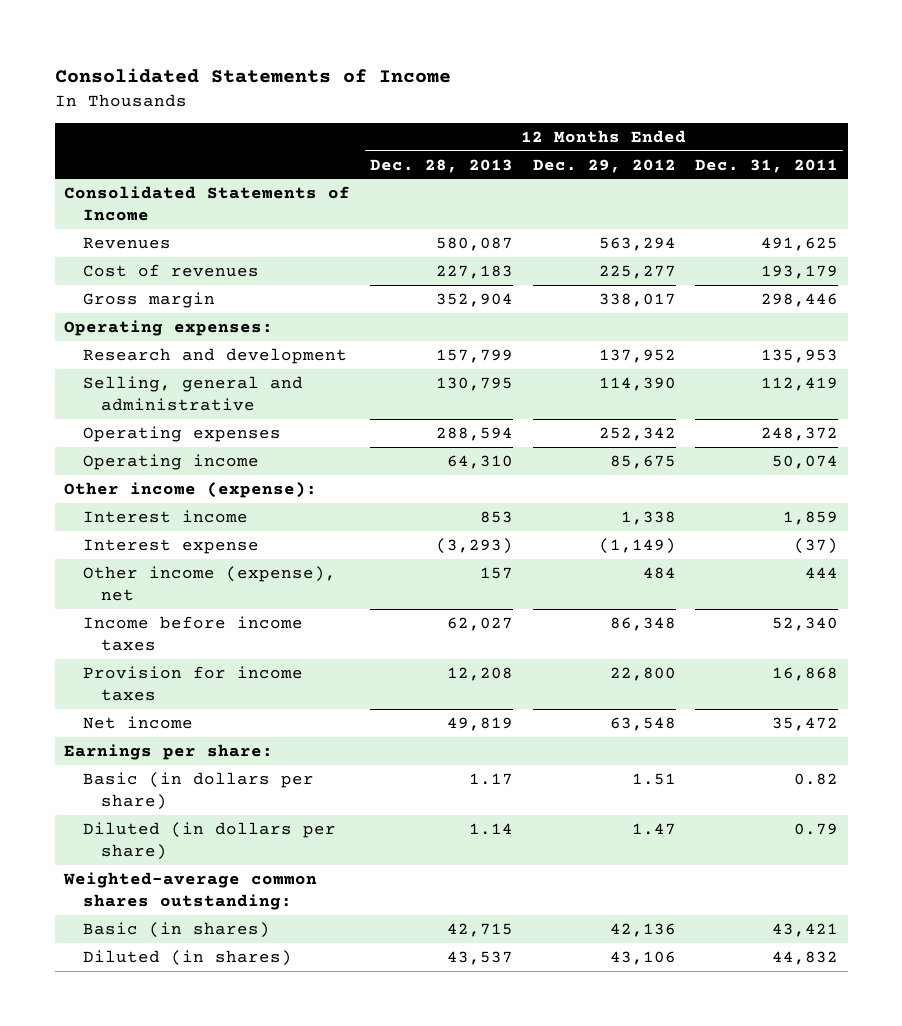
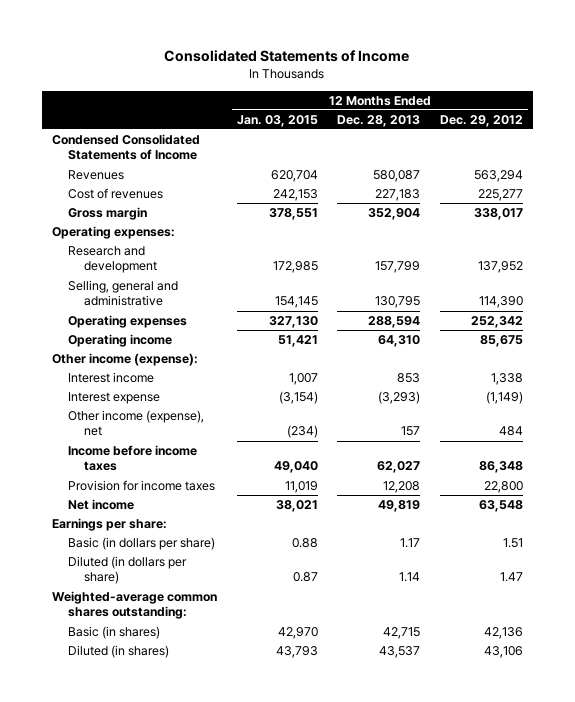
- | 12 Months Ended Dec. 28, 2013 | 12 Months Ended Dec. 29, 2012 | 12 Months Ended Dec. 31, 2011
+ | 12 Months Ended Jan. 03, 2015 | 12 Months Ended Dec. 28, 2013 | 12 Months Ended Dec. 29, 2012
- Consolidated Statements of Income
+ Condensed Consolidated Statements of Income

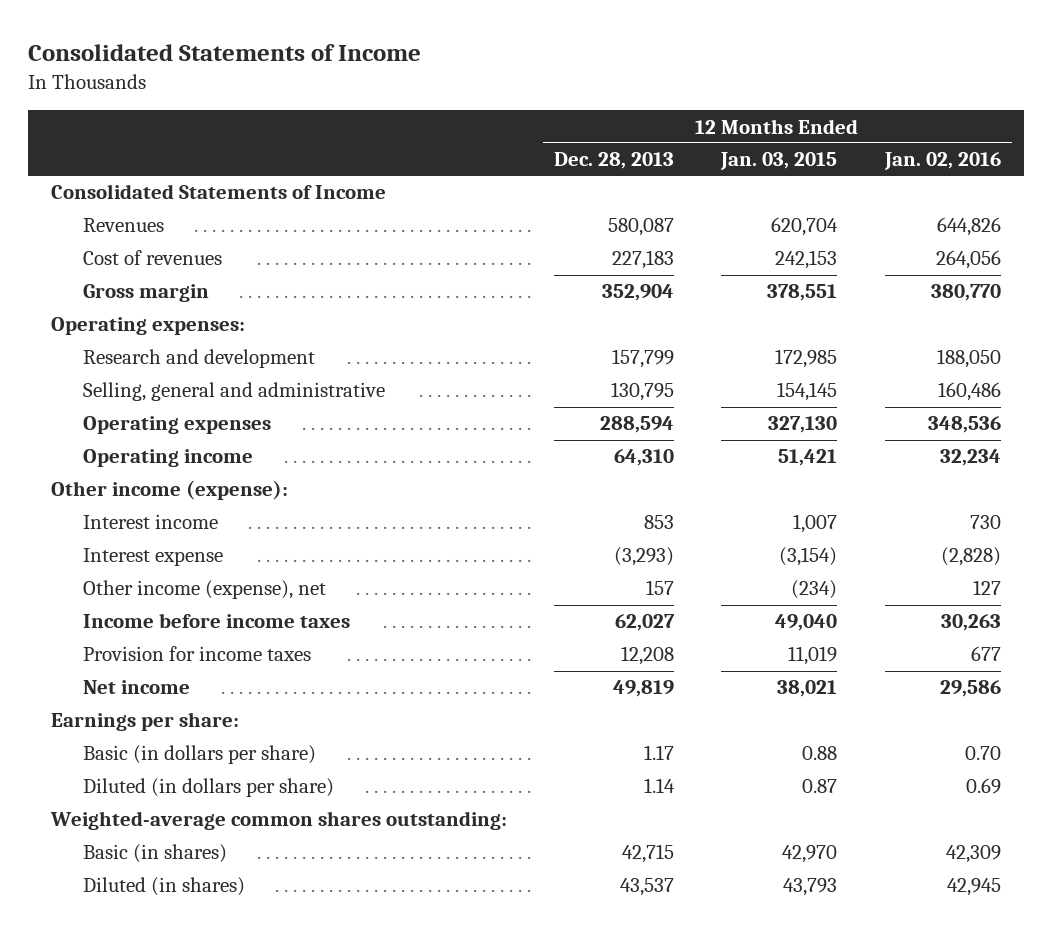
- | 12 Months Ended Jan. 03, 2015 | 12 Months Ended Dec. 28, 2013 | 12 Months Ended Dec. 29, 2012
+ | 12 Months Ended Dec. 28, 2013 | 12 Months Ended Jan. 03, 2015 | 12 Months Ended Jan. 02, 2016
- Condensed Consolidated Statements of Income
+ Consolidated Statements of Income

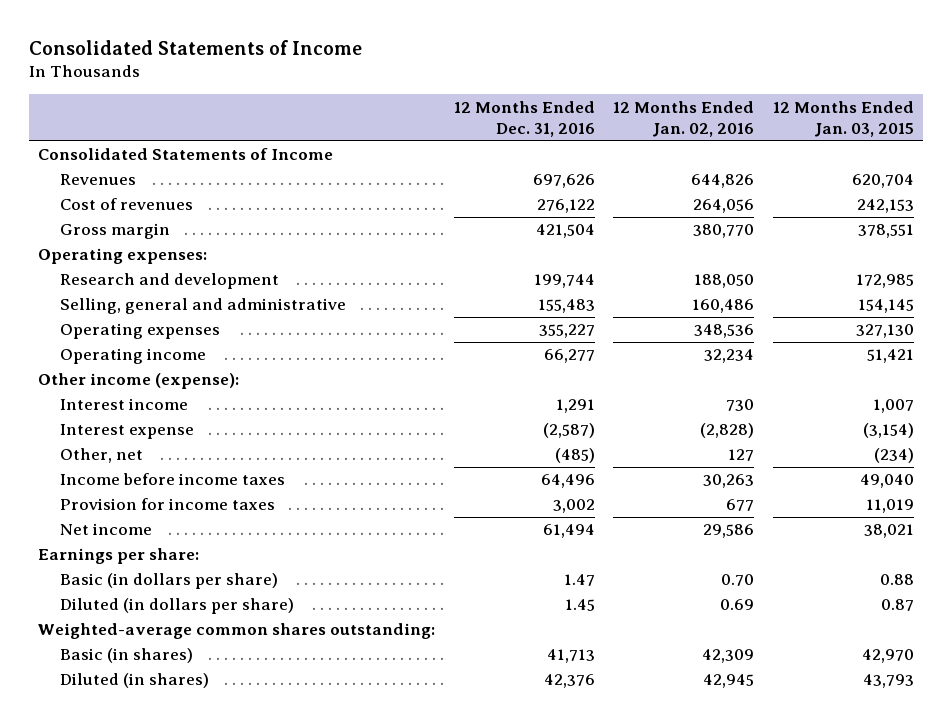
- | 12 Months Ended Dec. 28, 2013 | 12 Months Ended Jan. 03, 2015 | 12 Months Ended Jan. 02, 2016
+ | 12 Months Ended Dec. 31, 2016 | 12 Months Ended Jan. 02, 2016 | 12 Months Ended Jan. 03, 2015
- Other income (expense), net | 157 | (234) | 127
+ Other, net | (485) | 127 | (234)

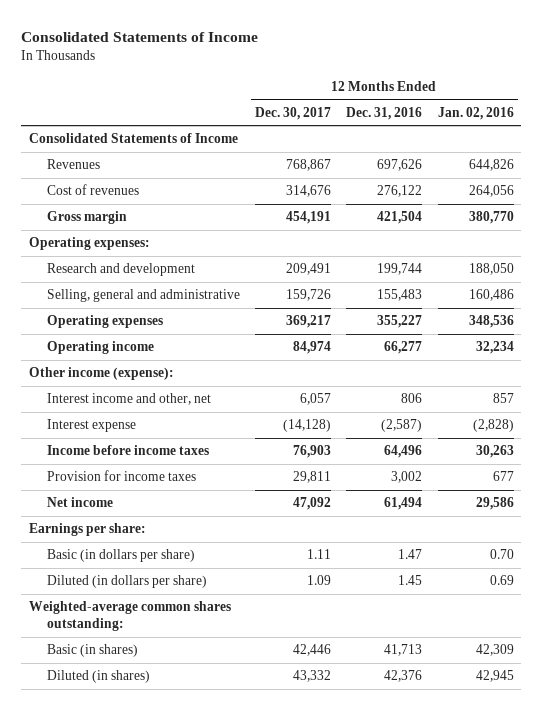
- | 12 Months Ended Dec. 31, 2016 | 12 Months Ended Jan. 02, 2016 | 12 Months Ended Jan. 03, 2015
+ | 12 Months Ended Dec. 30, 2017 | 12 Months Ended Dec. 31, 2016 | 12 Months Ended Jan. 02, 2016
- Interest income | 1,291 | 730 | 1,007
+ Interest income and other, net | 6,057 | 806 | 857
- Other, net | (485) | 127 | (234)

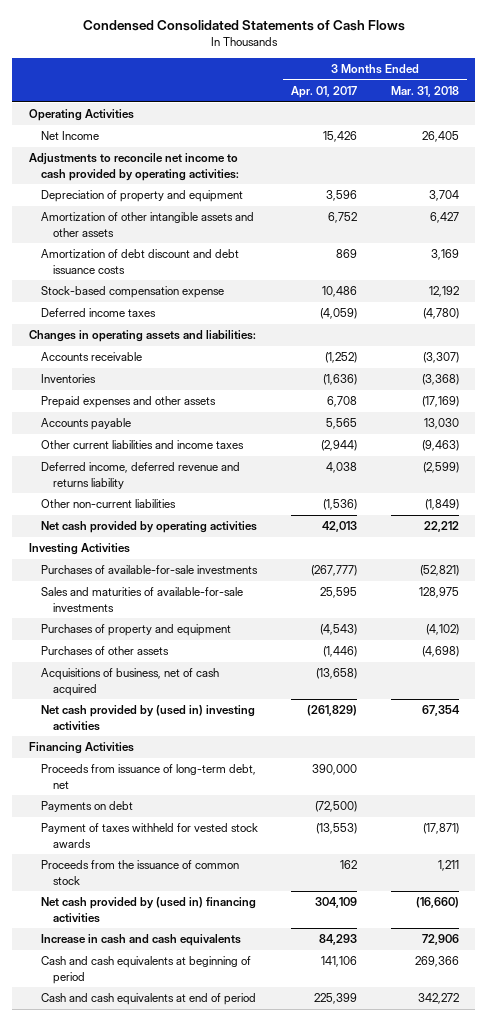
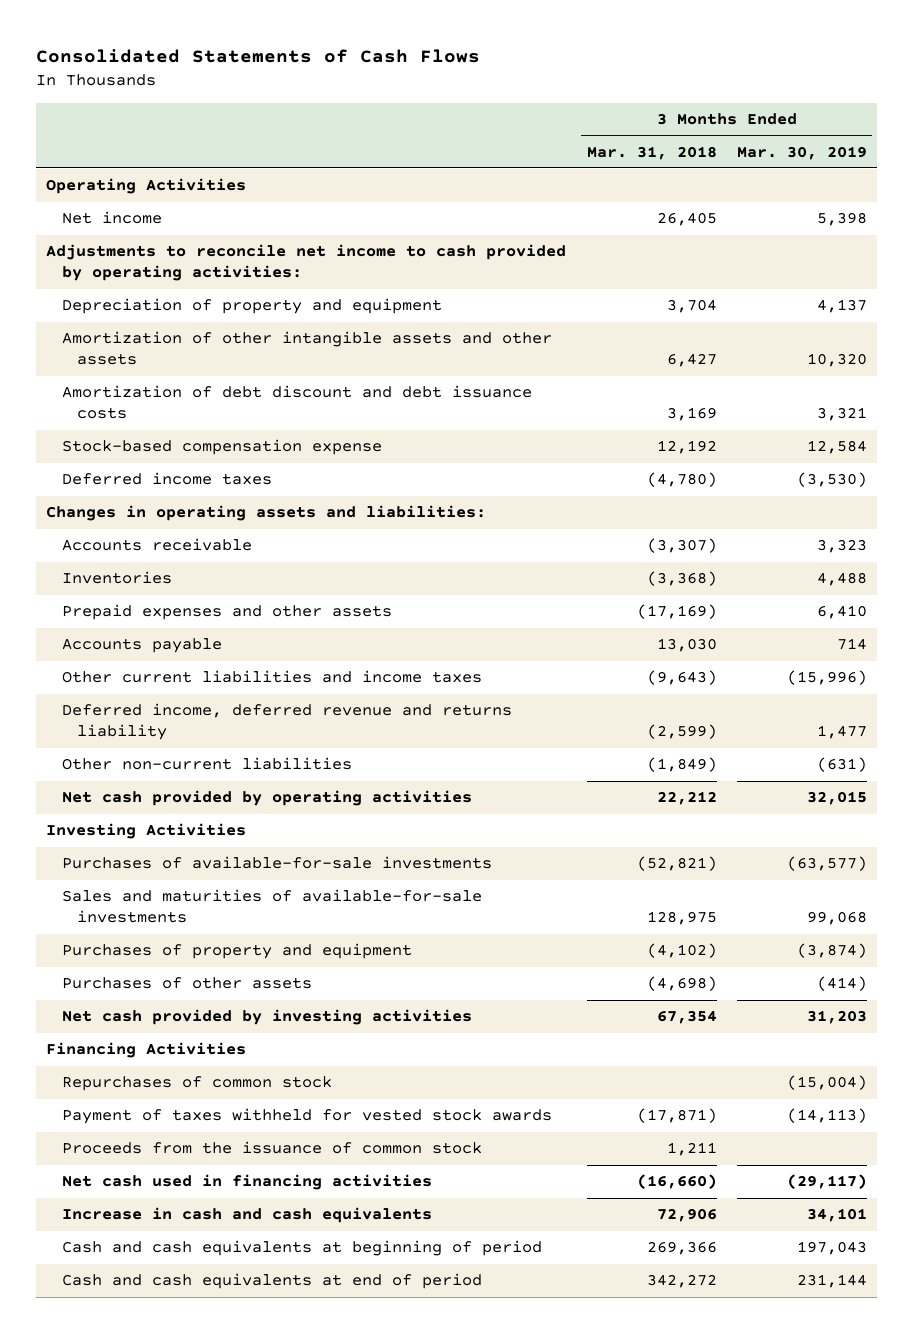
- Condensed Consolidated Statements of Cash Flows
+ Consolidated Statements of Cash Flows
- | 3 Months Ended Apr. 01, 2017 | 3 Months Ended Mar. 31, 2018
+ | 3 Months Ended Mar. 31, 2018 | 3 Months Ended Mar. 30, 2019
- Net Income | 15,426 | 26,405
+ Net income | 26,405 | 5,398
- Other current liabilities and income taxes | (2,944) | (9,463)
+ Other current liabilities and income taxes | (9,643) | (15,996)
- Acquisitions of business, net of cash acquired | (13,658) |
- Net cash provided by (used in) investing activities | (261,829) | 67,354
+ Net cash provided by investing activities | 67,354 | 31,203
- Proceeds from issuance of long-term debt, net | 390,000 |
- Payments on debt | (72,500) |
+ Repurchases of common stock | | (15,004)
- Net cash provided by (used in) financing activities | 304,109 | (16,660)
+ Net cash used in financing activities | (16,660) | (29,117)

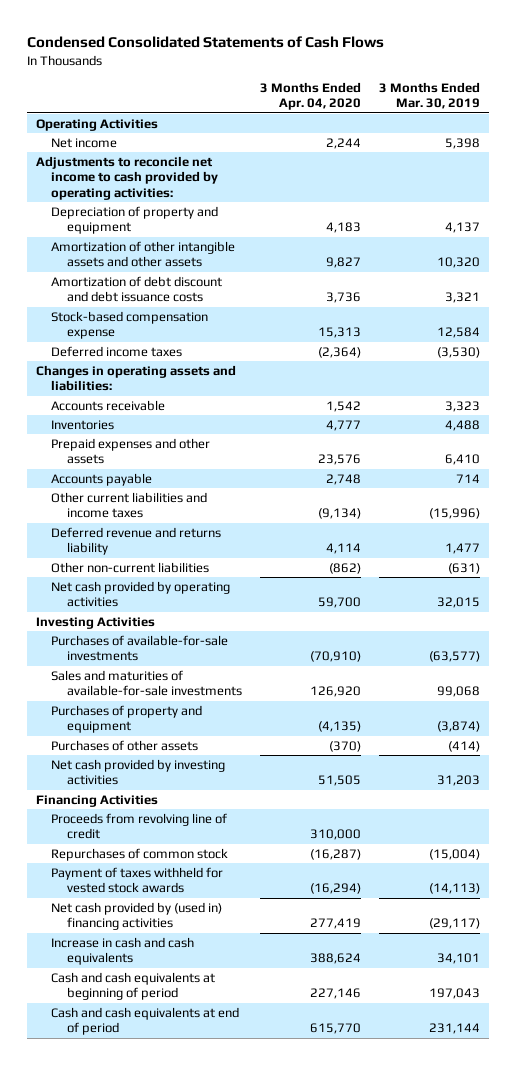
- Consolidated Statements of Cash Flows
+ Condensed Consolidated Statements of Cash Flows
- | 3 Months Ended Mar. 31, 2018 | 3 Months Ended Mar. 30, 2019
+ | 3 Months Ended Apr. 04, 2020 | 3 Months Ended Mar. 30, 2019
- Deferred income, deferred revenue and returns liability | (2,599) | 1,477
+ Deferred revenue and returns liability | 4,114 | 1,477
+ Proceeds from revolving line of credit | 310,000 |
- Proceeds from the issuance of common stock | 1,211 |
- Net cash used in financing activities | (16,660) | (29,117)
+ Net cash provided by (used in) financing activities | 277,419 | (29,117)

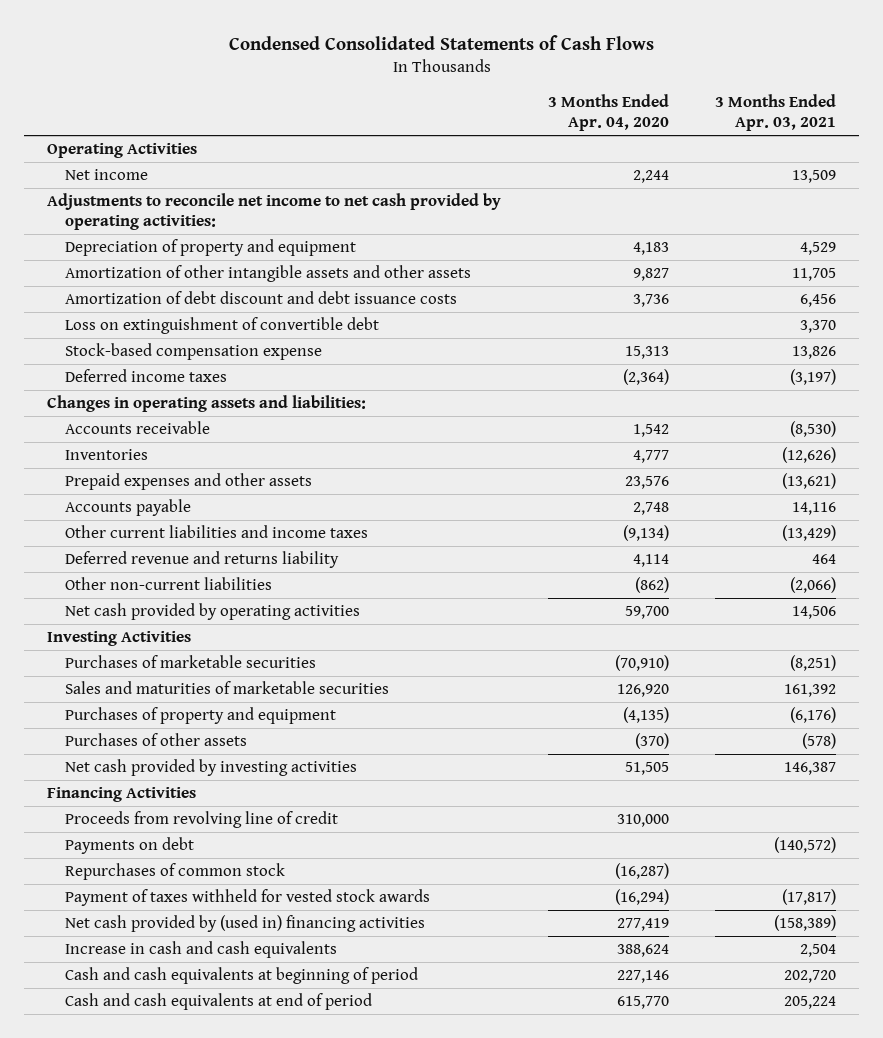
- | 3 Months Ended Apr. 04, 2020 | 3 Months Ended Mar. 30, 2019
+ | 3 Months Ended Apr. 04, 2020 | 3 Months Ended Apr. 03, 2021
- Adjustments to reconcile net income to cash provided by operating activities:
+ Adjustments to reconcile net income to net cash provided by operating activities:
+ Loss on extinguishment of convertible debt | | 3,370
- Purchases of available-for-sale investments | (70,910) | (63,577)
- Sales and maturities of available-for-sale investments | 126,920 | 99,068
+ Purchases of marketable securities | (70,910) | (8,251)
+ Sales and maturities of marketable securities | 126,920 | 161,392
+ Payments on debt | | (140,572)

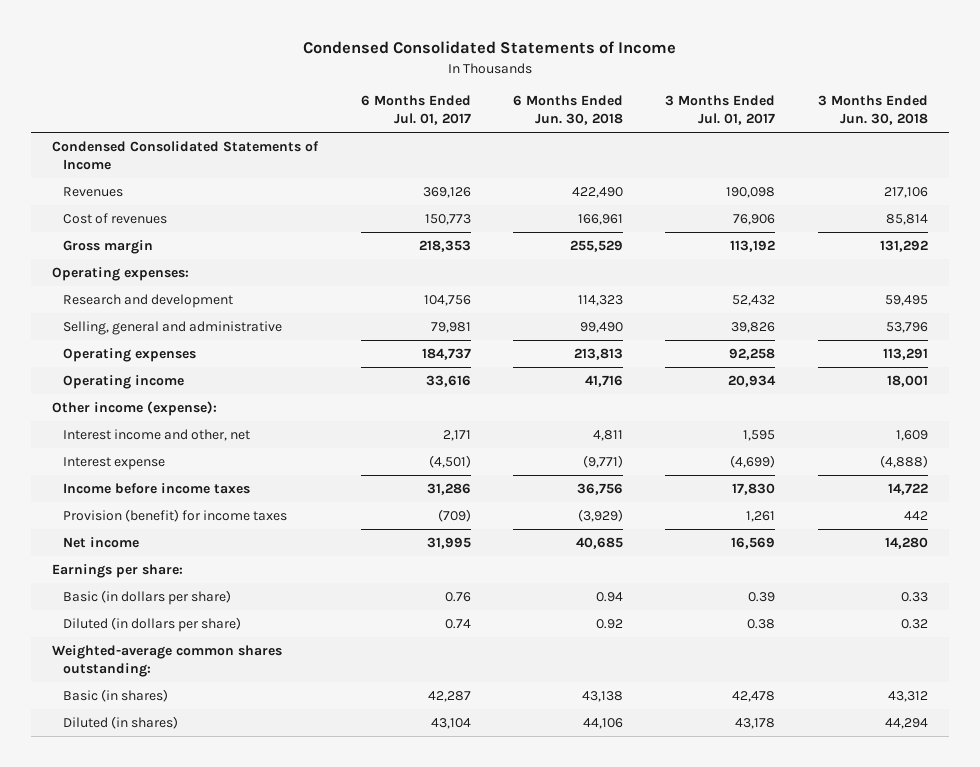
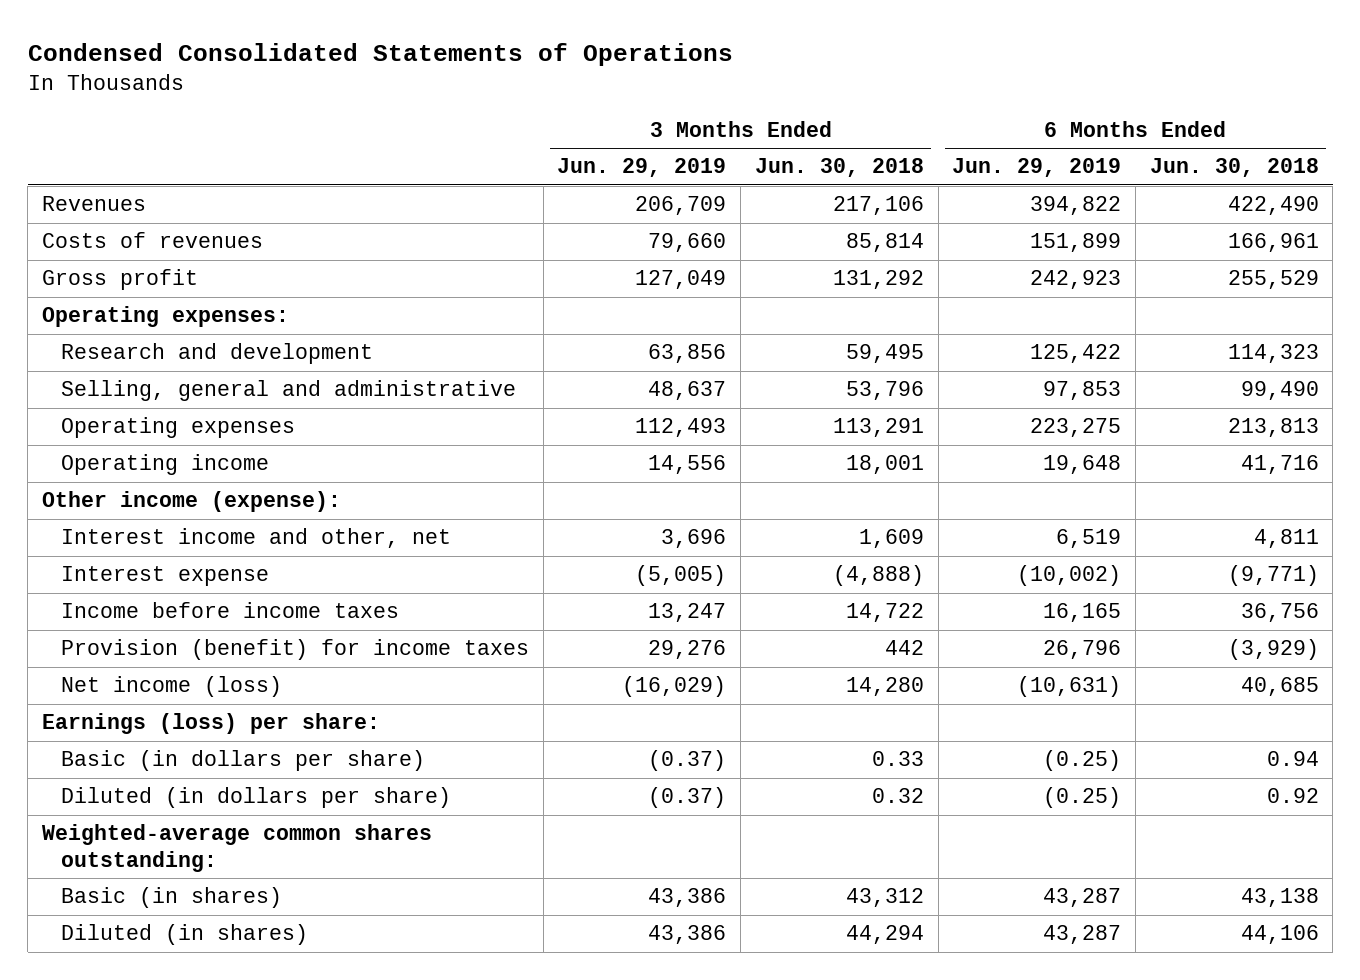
- Condensed Consolidated Statements of Income
+ Condensed Consolidated Statements of Operations
- | 6 Months Ended Jul. 01, 2017 | 6 Months Ended Jun. 30, 2018 | 3 Months Ended Jul. 01, 2017 | 3 Months Ended Jun. 30, 2018
+ | 3 Months Ended Jun. 29, 2019 | 3 Months Ended Jun. 30, 2018 | 6 Months Ended Jun. 29, 2019 | 6 Months Ended Jun. 30, 2018
- Condensed Consolidated Statements of Income
- Cost of revenues | 150,773 | 166,961 | 76,906 | 85,814
- Gross margin | 218,353 | 255,529 | 113,192 | 131,292
+ Costs of revenues | 79,660 | 85,814 | 151,899 | 166,961
+ Gross profit | 127,049 | 131,292 | 242,923 | 255,529
- Net income | 31,995 | 40,685 | 16,569 | 14,280
- Earnings per share:
+ Net income (loss) | (16,029) | 14,280 | (10,631) | 40,685
+ Earnings (loss) per share:

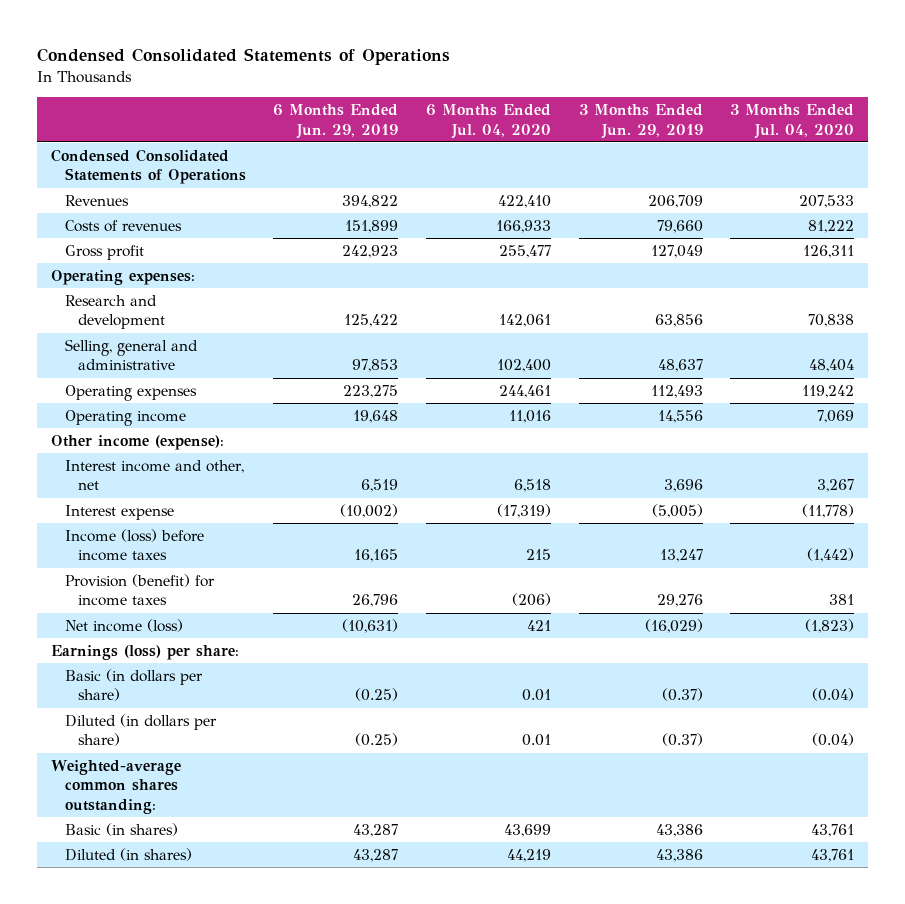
- | 3 Months Ended Jun. 29, 2019 | 3 Months Ended Jun. 30, 2018 | 6 Months Ended Jun. 29, 2019 | 6 Months Ended Jun. 30, 2018
+ | 6 Months Ended Jun. 29, 2019 | 6 Months Ended Jul. 04, 2020 | 3 Months Ended Jun. 29, 2019 | 3 Months Ended Jul. 04, 2020
+ Condensed Consolidated Statements of Operations
- Income before income taxes | 13,247 | 14,722 | 16,165 | 36,756
+ Income (loss) before income taxes | 16,165 | 215 | 13,247 | (1,442)

